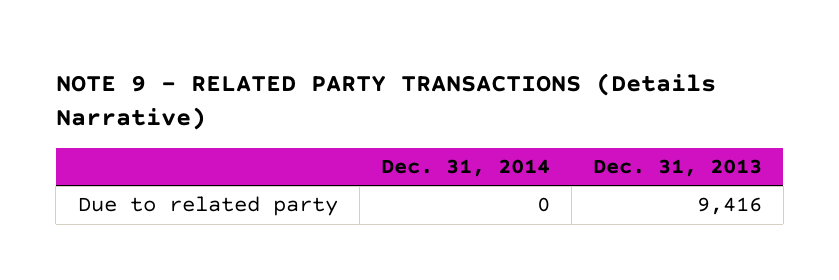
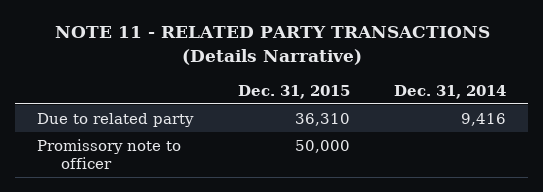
- NOTE 9 - RELATED PARTY TRANSACTIONS (Details Narrative)
+ NOTE 11 - RELATED PARTY TRANSACTIONS (Details Narrative)
- | Dec. 31, 2014 | Dec. 31, 2013
+ | Dec. 31, 2015 | Dec. 31, 2014
- Due to related party | 0 | 9,416
+ Due to related party | 36,310 | 9,416
+ Promissory note to officer | 50,000 |

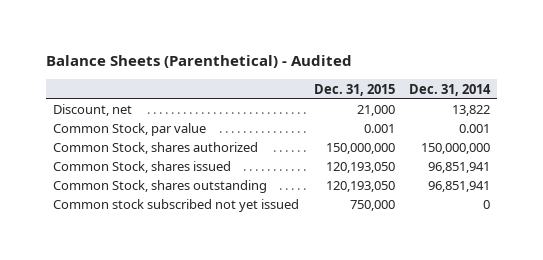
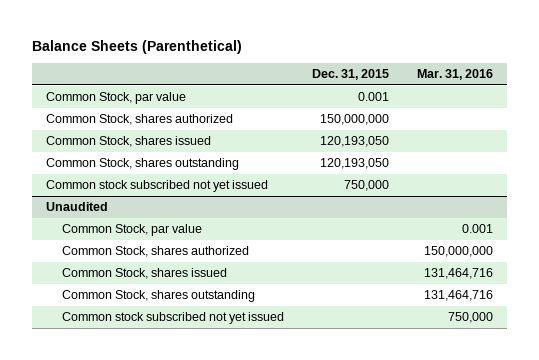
- Balance Sheets (Parenthetical) - Audited
+ Balance Sheets (Parenthetical)
- | Dec. 31, 2015 | Dec. 31, 2014
+ | Dec. 31, 2015 | Mar. 31, 2016
- Discount, net | 21,000 | 13,822
+ Unaudited
+ Common Stock, par value | | 0.001
+ Common Stock, shares authorized | | 150,000,000
+ Common Stock, shares issued | | 131,464,716
+ Common Stock, shares outstanding | | 131,464,716
+ Common stock subscribed not yet issued | | 750,000

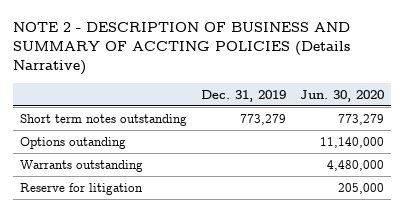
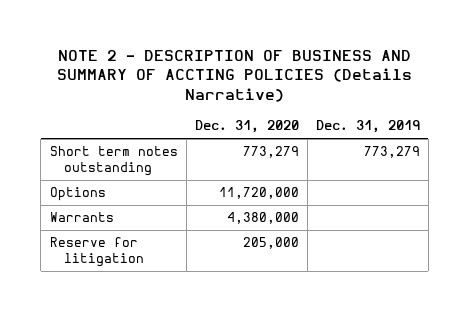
- | Dec. 31, 2019 | Jun. 30, 2020
+ | Dec. 31, 2020 | Dec. 31, 2019
- Options outanding | | 11,140,000
- Warrants outstanding | | 4,480,000
+ Options | 11,720,000 |
+ Warrants | 4,380,000 |

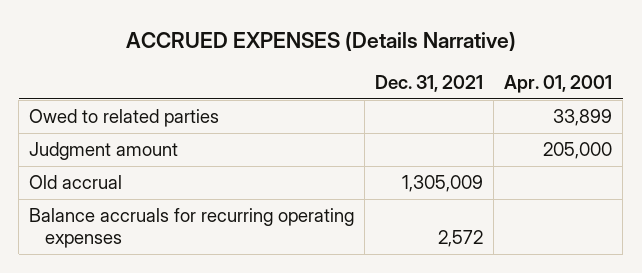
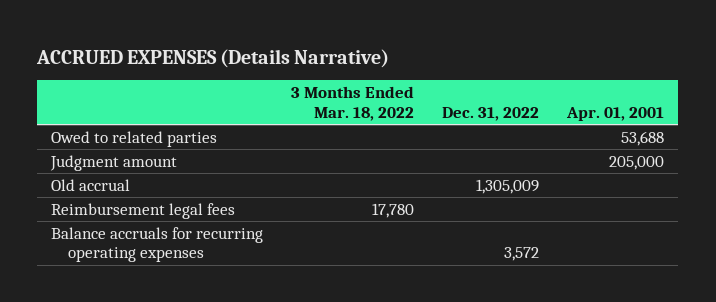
- | Dec. 31, 2021 | Apr. 01, 2001
+ | 3 Months Ended Mar. 18, 2022 | Dec. 31, 2022 | Apr. 01, 2001
- Owed to related parties | | 33,899
+ Owed to related parties | | | 53,688
+ Reimbursement legal fees | 17,780 | |

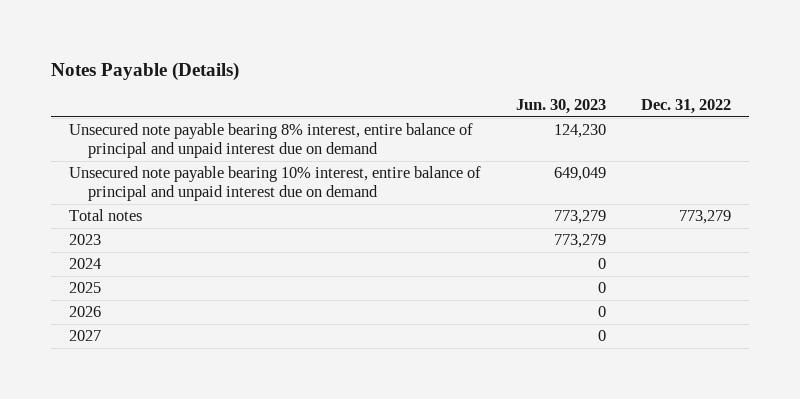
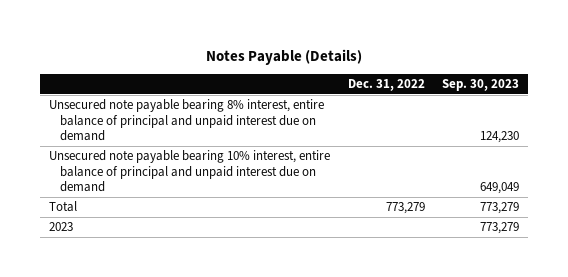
- | Jun. 30, 2023 | Dec. 31, 2022
+ | Dec. 31, 2022 | Sep. 30, 2023
- Total notes | 773,279 | 773,279
+ Total | 773,279 | 773,279
- 2024 | 0 |
- 2025 | 0 |
- 2026 | 0 |
- 2027 | 0 |

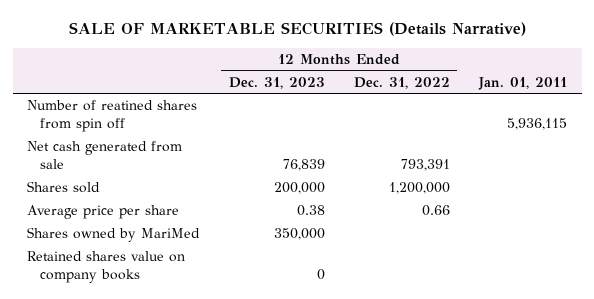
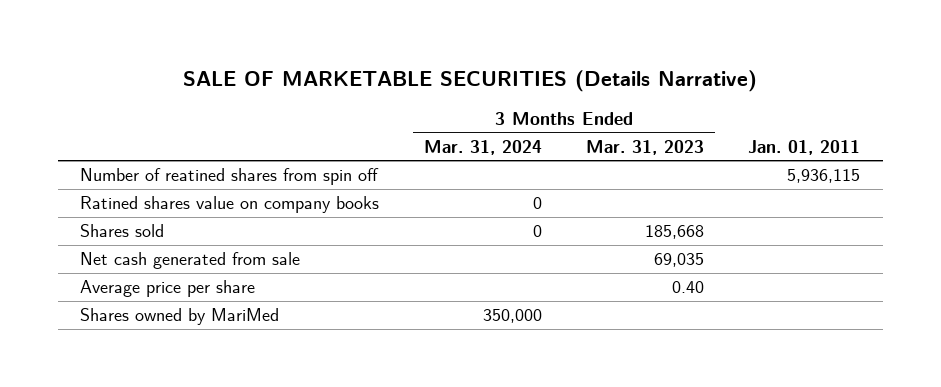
- | 12 Months Ended Dec. 31, 2023 | 12 Months Ended Dec. 31, 2022 | Jan. 01, 2011
+ | 3 Months Ended Mar. 31, 2024 | 3 Months Ended Mar. 31, 2023 | Jan. 01, 2011
+ Ratined shares value on company books | 0 | |
moved down: Net cash generated from sale | | 69,035 |
- Retained shares value on company books | 0 | |

